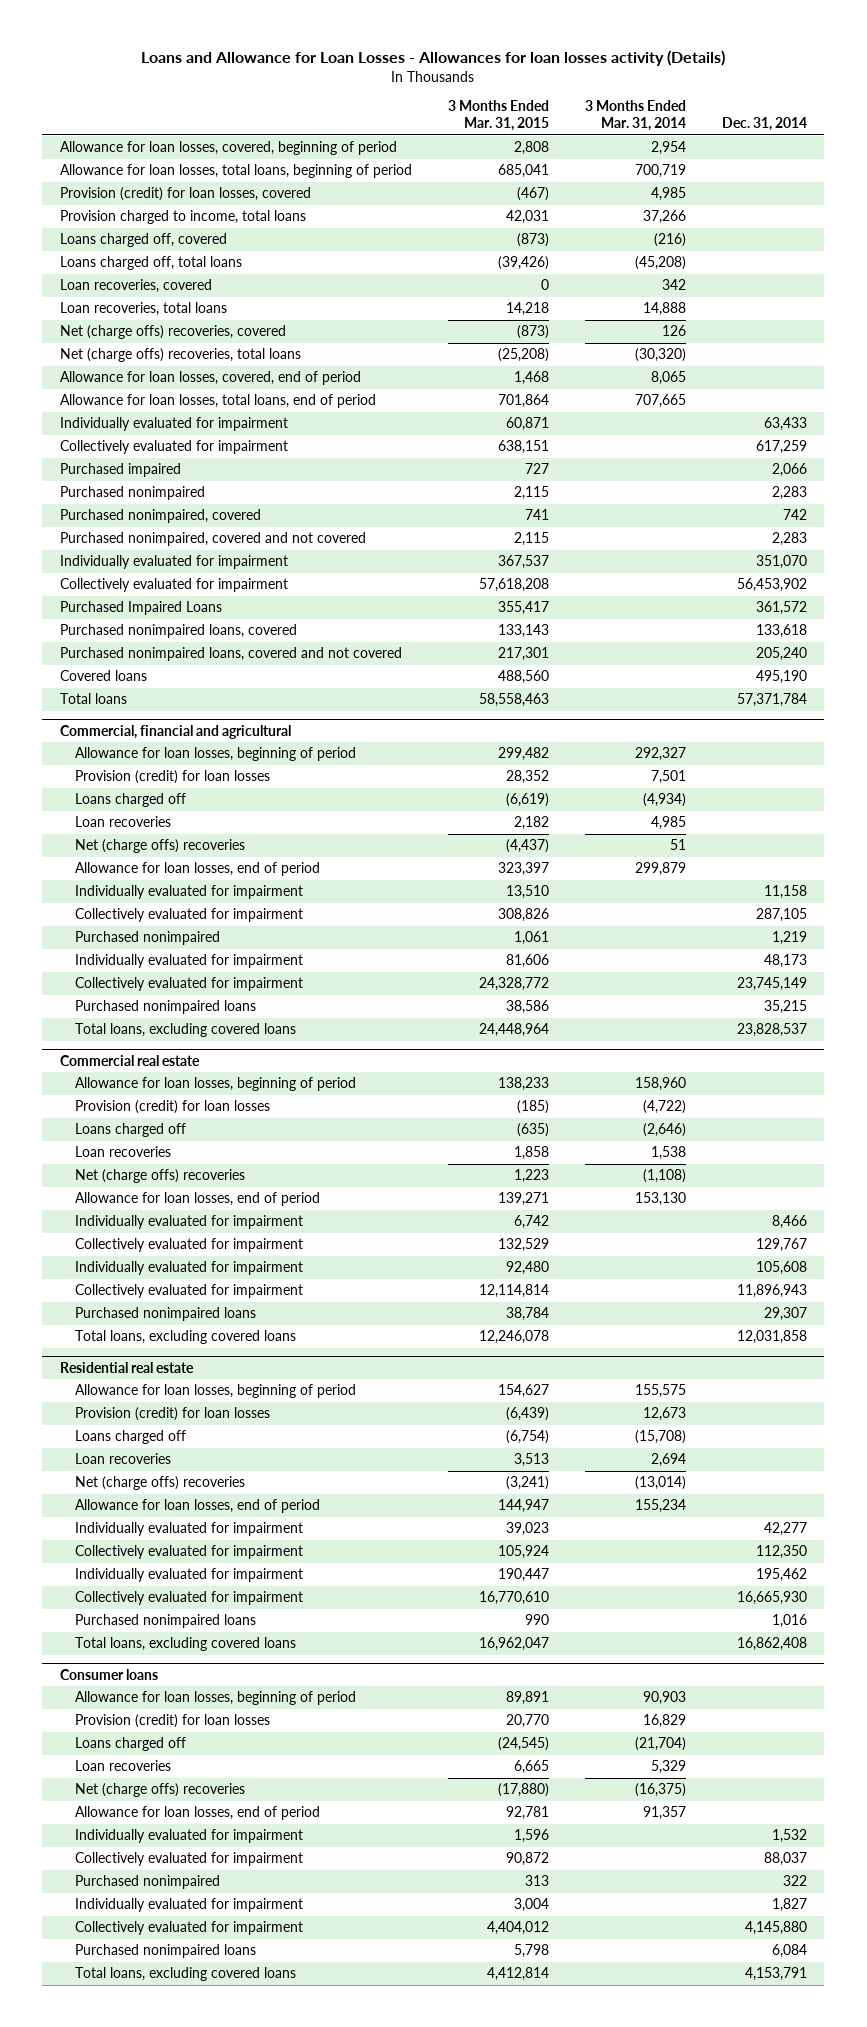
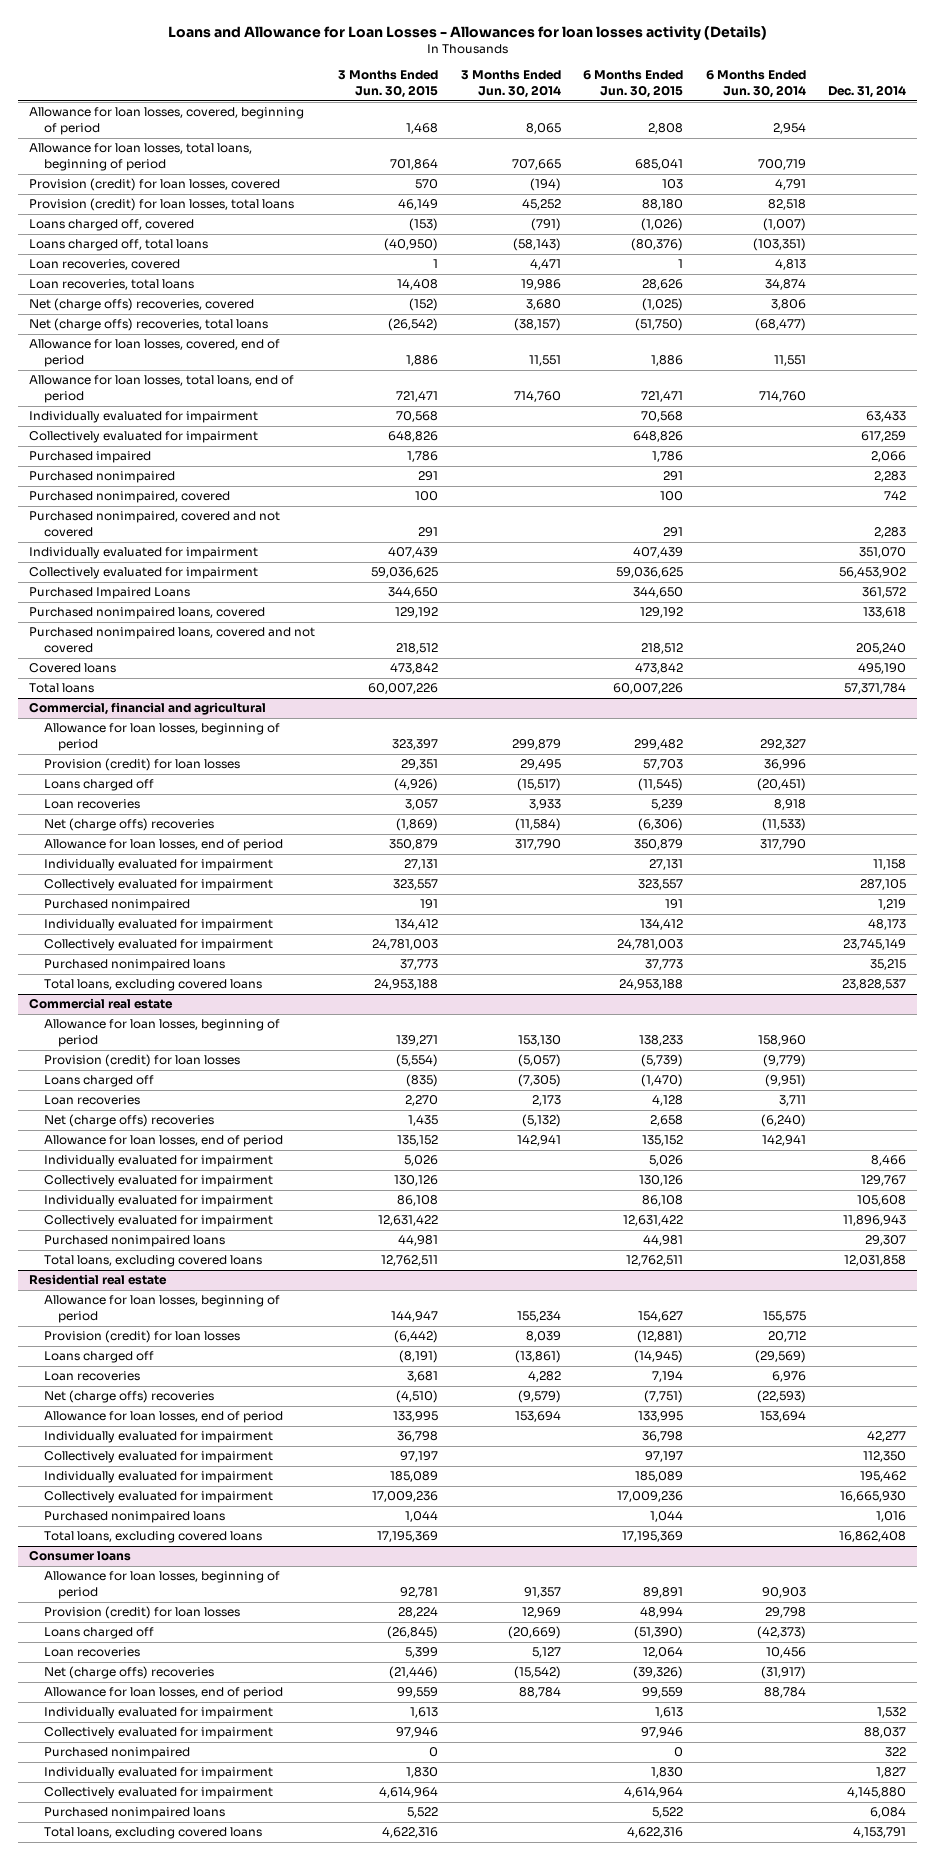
- | 3 Months Ended Mar. 31, 2015 | 3 Months Ended Mar. 31, 2014 | Dec. 31, 2014
+ | 3 Months Ended Jun. 30, 2015 | 3 Months Ended Jun. 30, 2014 | 6 Months Ended Jun. 30, 2015 | 6 Months Ended Jun. 30, 2014 | Dec. 31, 2014
- Provision charged to income, total loans | 42,031 | 37,266 |
+ Provision (credit) for loan losses, total loans | 46,149 | 45,252 | 88,180 | 82,518 |

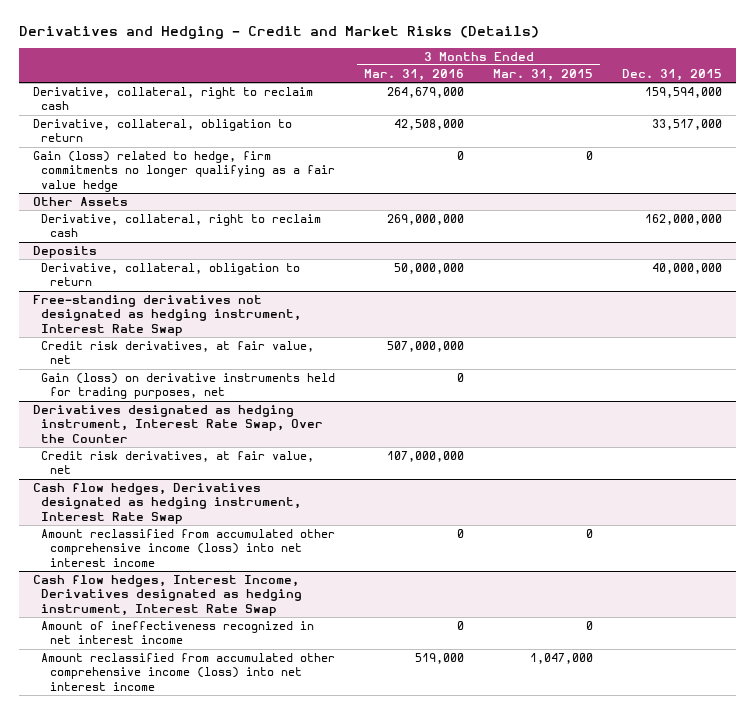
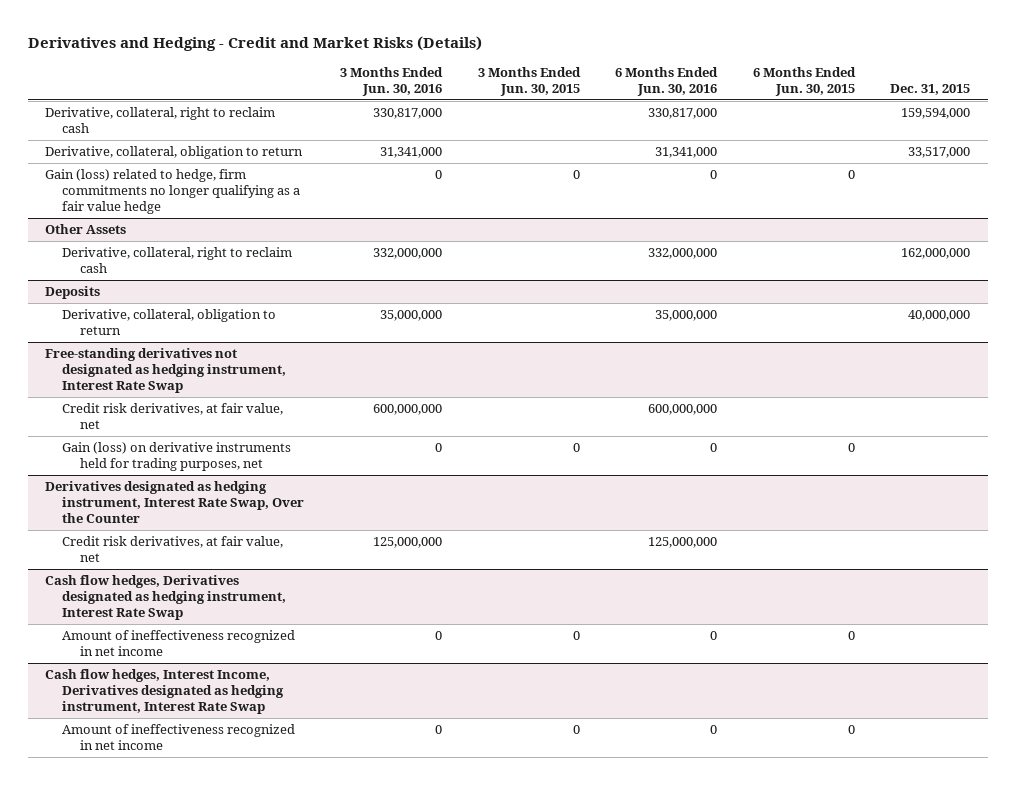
- | 3 Months Ended Mar. 31, 2016 | 3 Months Ended Mar. 31, 2015 | Dec. 31, 2015
+ | 3 Months Ended Jun. 30, 2016 | 3 Months Ended Jun. 30, 2015 | 6 Months Ended Jun. 30, 2016 | 6 Months Ended Jun. 30, 2015 | Dec. 31, 2015
@ Cash flow hedges, Derivatives designated as hedging instrument, Interest Rate Swap
- Amount reclassified from accumulated other comprehensive income (loss) into net interest income | 0 | 0 |
+ Amount of ineffectiveness recognized in net income | 0 | 0 | 0 | 0 |
@ Cash flow hedges, Interest Income, Derivatives designated as hedging instrument, Interest Rate Swap
- Amount of ineffectiveness recognized in net interest income | 0 | 0 |
- Amount reclassified from accumulated other comprehensive income (loss) into net interest income | 519,000 | 1,047,000 |
+ Amount of ineffectiveness recognized in net income | 0 | 0 | 0 | 0 |

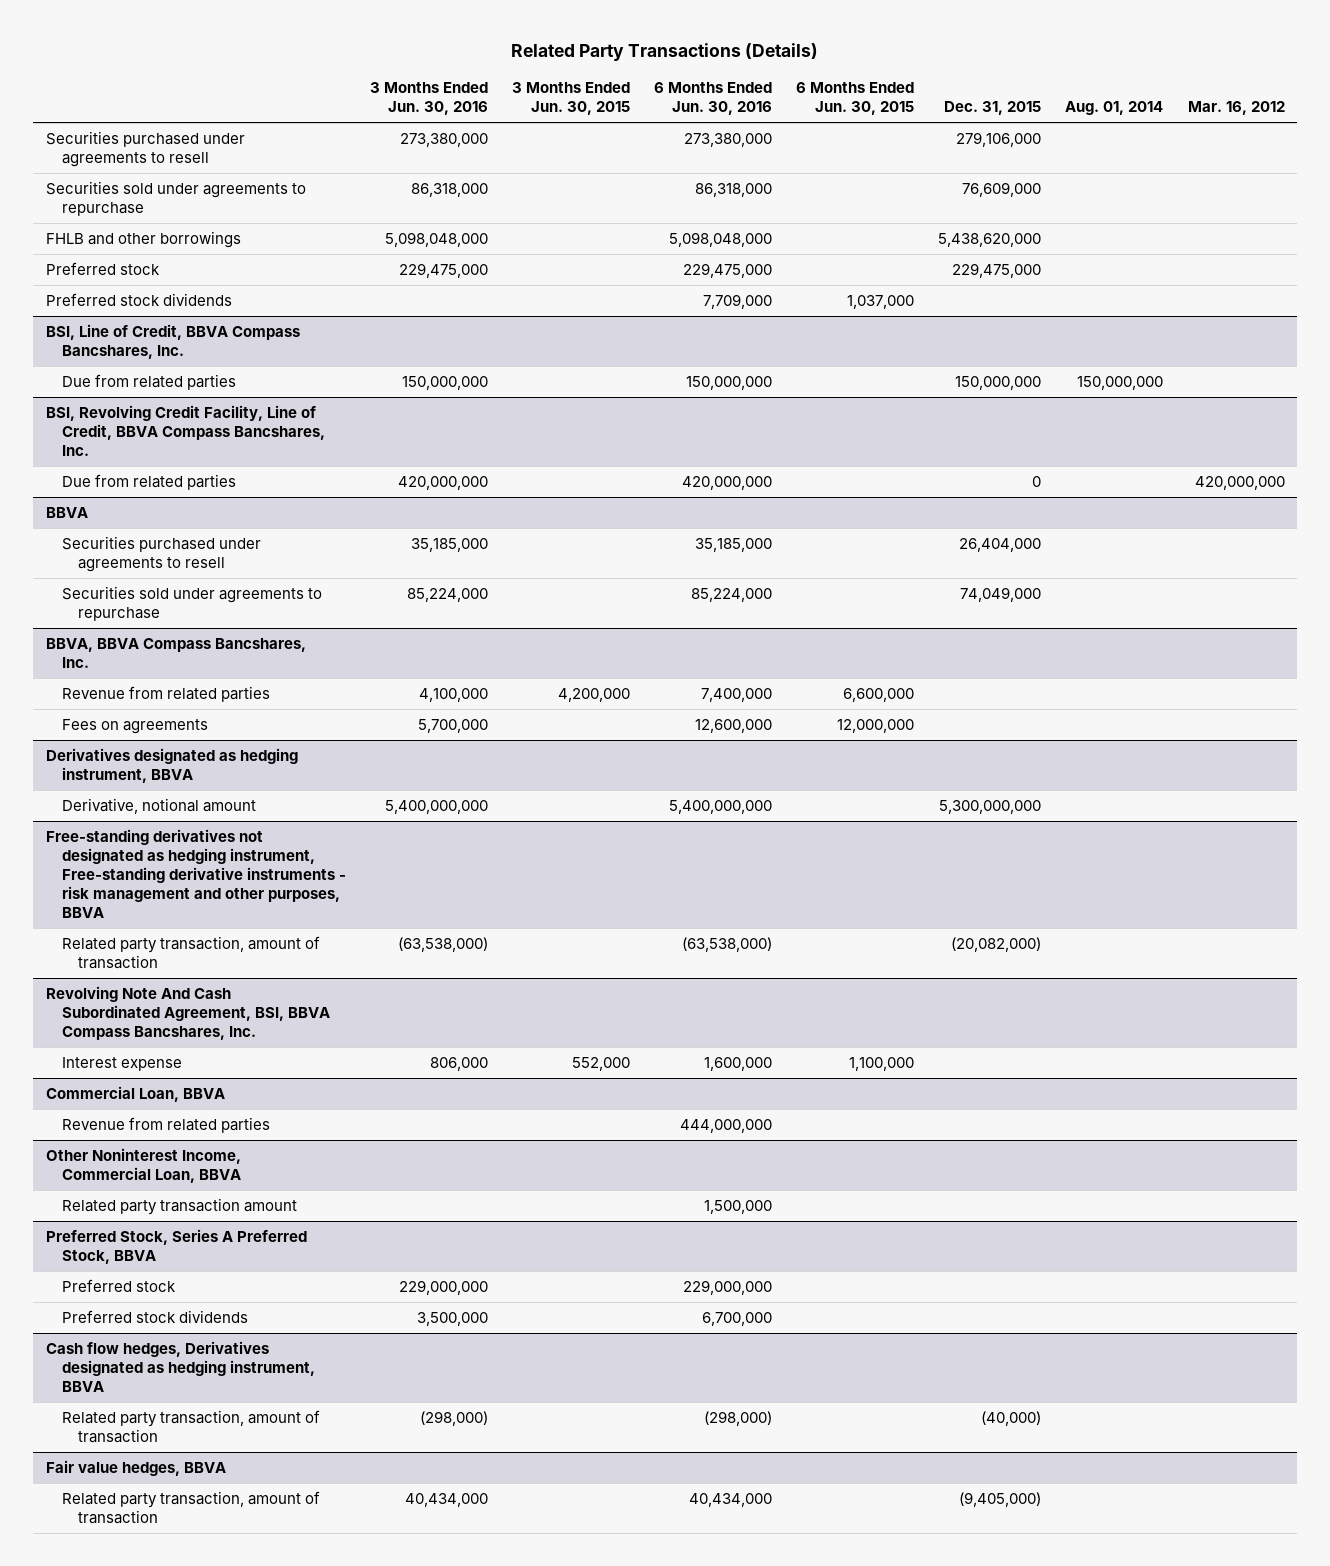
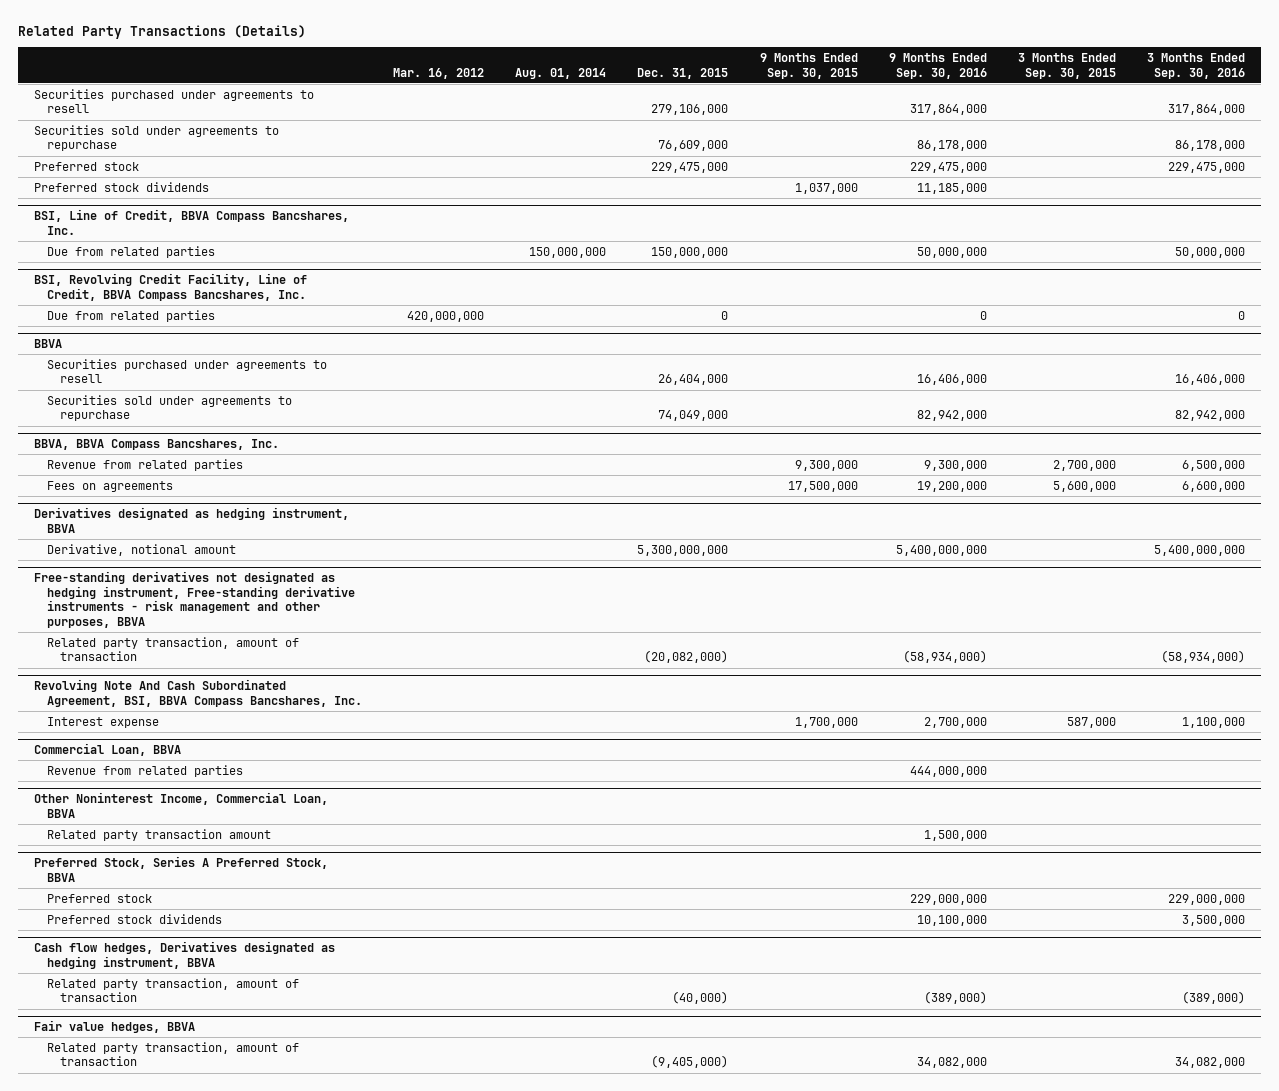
- | 3 Months Ended Jun. 30, 2016 | 3 Months Ended Jun. 30, 2015 | 6 Months Ended Jun. 30, 2016 | 6 Months Ended Jun. 30, 2015 | Dec. 31, 2015 | Aug. 01, 2014 | Mar. 16, 2012
+ | Mar. 16, 2012 | Aug. 01, 2014 | Dec. 31, 2015 | 9 Months Ended Sep. 30, 2015 | 9 Months Ended Sep. 30, 2016 | 3 Months Ended Sep. 30, 2015 | 3 Months Ended Sep. 30, 2016
- FHLB and other borrowings | 5,098,048,000 | | 5,098,048,000 | | 5,438,620,000 | |

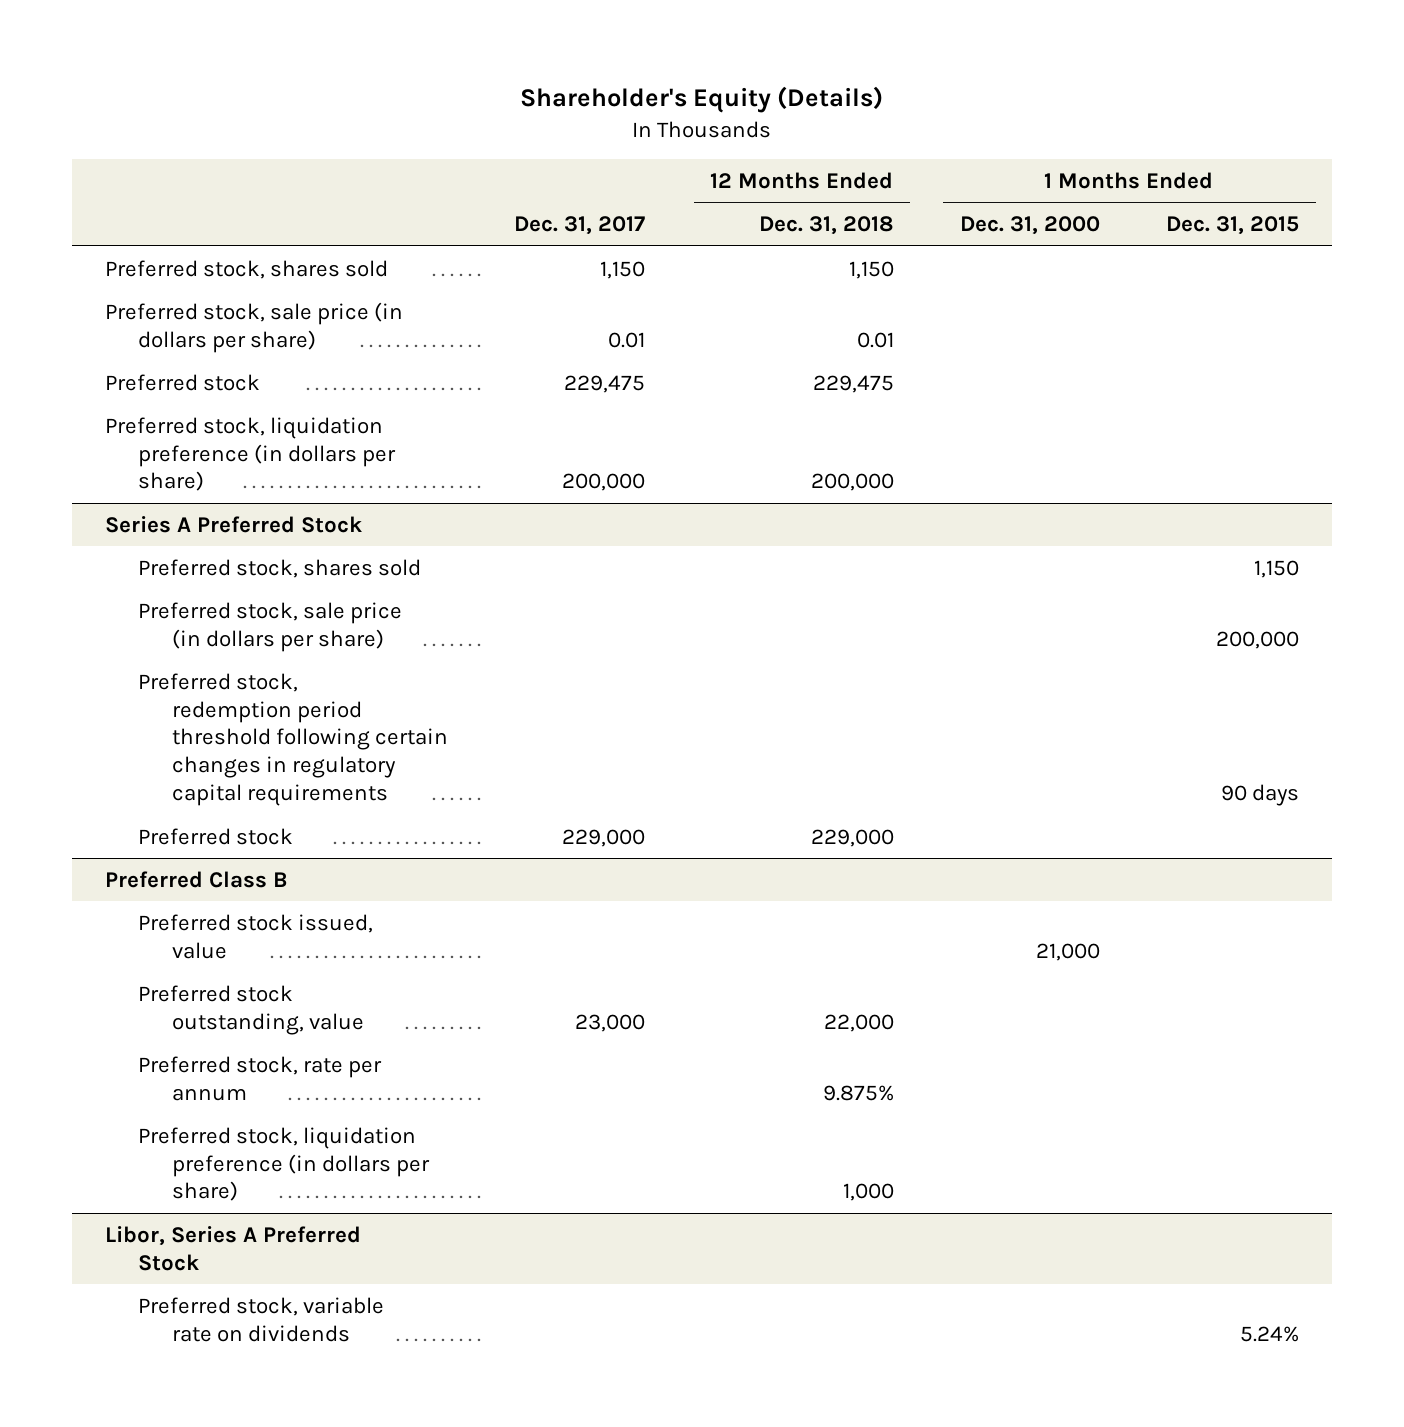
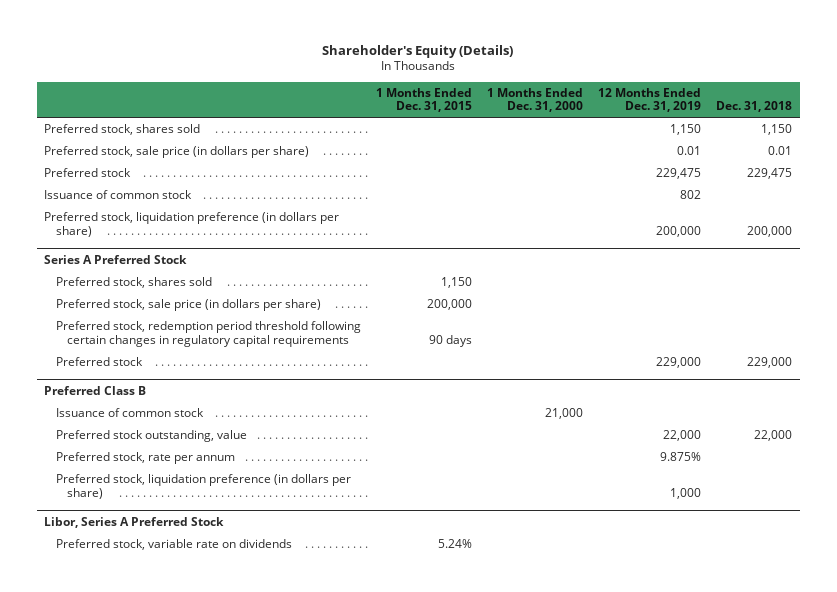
- | Dec. 31, 2017 | 12 Months Ended Dec. 31, 2018 | 1 Months Ended Dec. 31, 2000 | 1 Months Ended Dec. 31, 2015
+ | 1 Months Ended Dec. 31, 2015 | 1 Months Ended Dec. 31, 2000 | 12 Months Ended Dec. 31, 2019 | Dec. 31, 2018
+ Issuance of common stock | | | 802 |
@ Preferred Class B
- Preferred stock issued, value | | | 21,000 |
+ Issuance of common stock | | 21,000 | |

